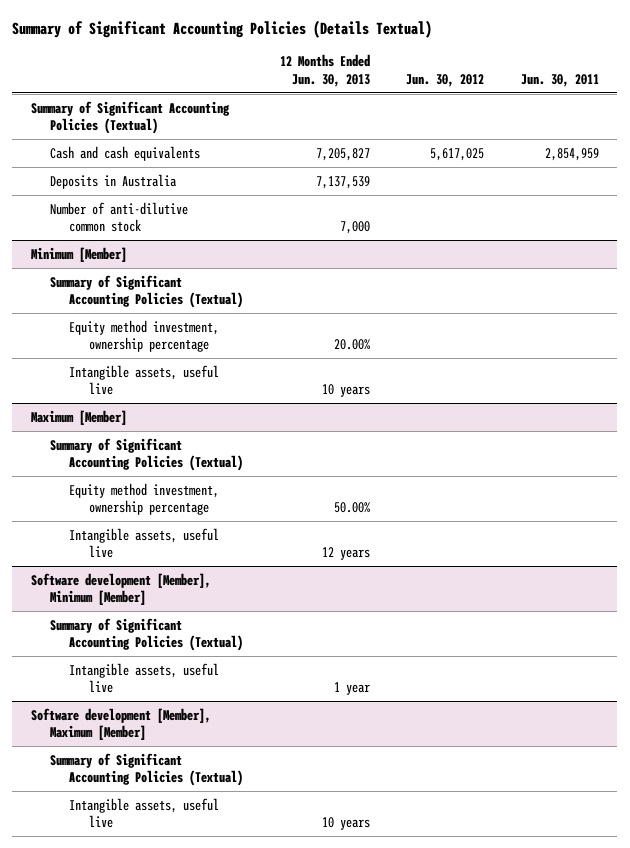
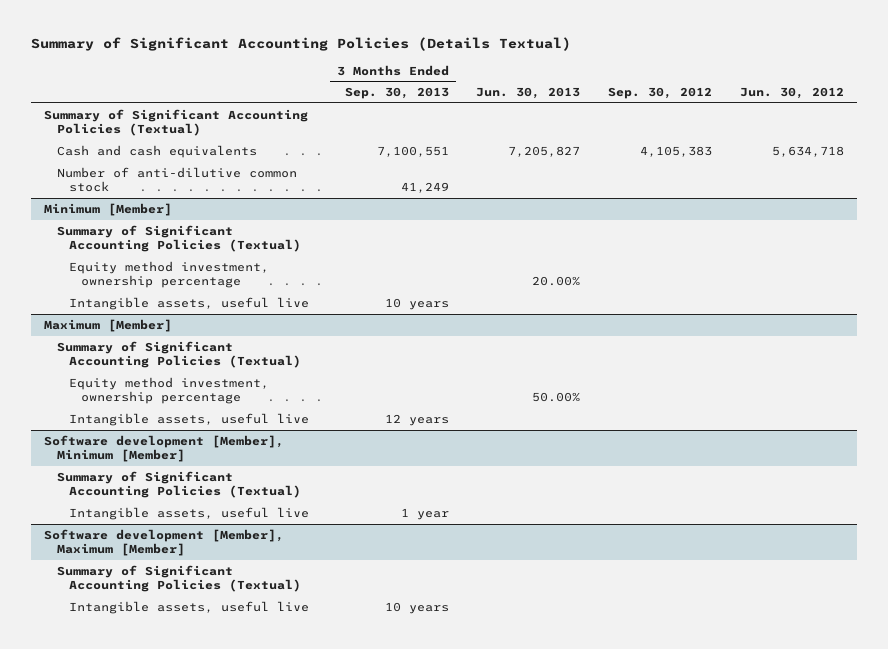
- | 12 Months Ended Jun. 30, 2013 | Jun. 30, 2012 | Jun. 30, 2011
+ | 3 Months Ended Sep. 30, 2013 | Jun. 30, 2013 | Sep. 30, 2012 | Jun. 30, 2012
- Cash and cash equivalents | 7,205,827 | 5,617,025 | 2,854,959
- Deposits in Australia | 7,137,539 | |
+ Cash and cash equivalents | 7,100,551 | 7,205,827 | 4,105,383 | 5,634,718

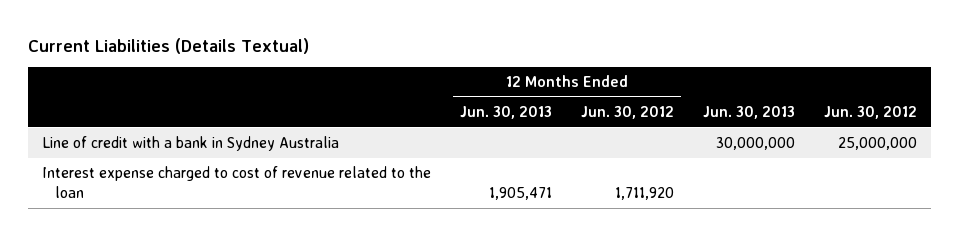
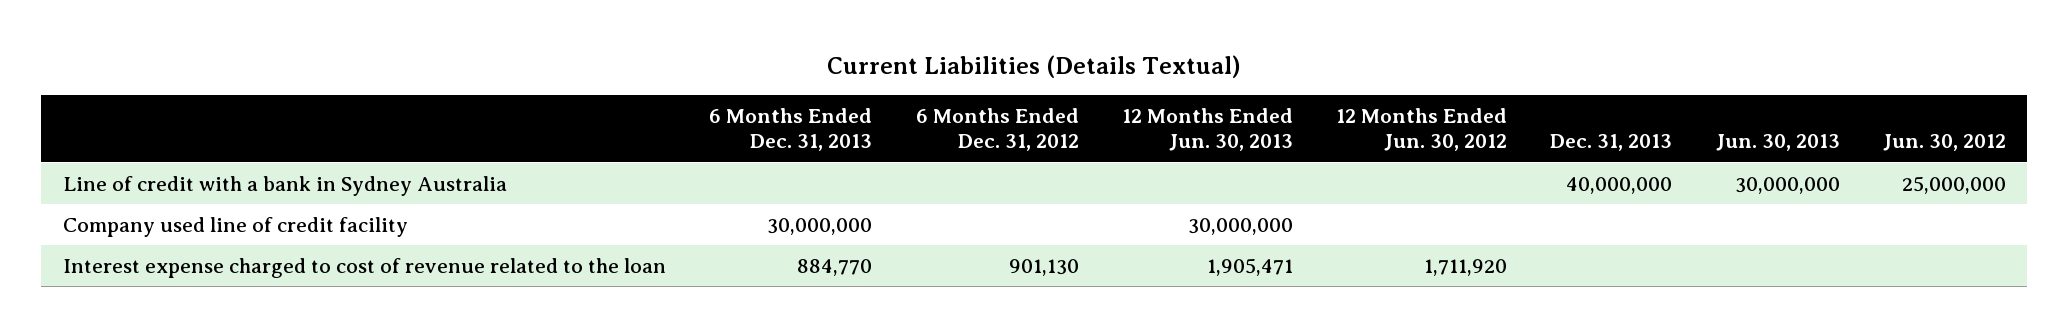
- | 12 Months Ended Jun. 30, 2013 | 12 Months Ended Jun. 30, 2012 | Jun. 30, 2013 | Jun. 30, 2012
+ | 6 Months Ended Dec. 31, 2013 | 6 Months Ended Dec. 31, 2012 | 12 Months Ended Jun. 30, 2013 | 12 Months Ended Jun. 30, 2012 | Dec. 31, 2013 | Jun. 30, 2013 | Jun. 30, 2012
+ Company used line of credit facility | 30,000,000 | | 30,000,000 | | | |

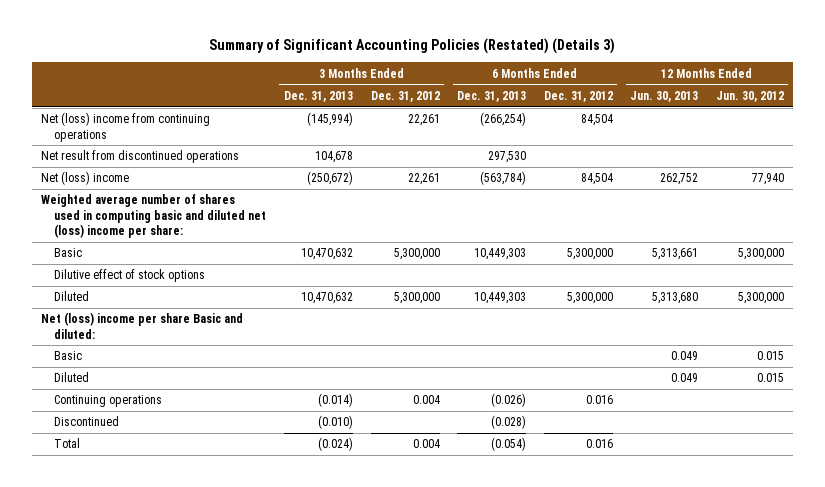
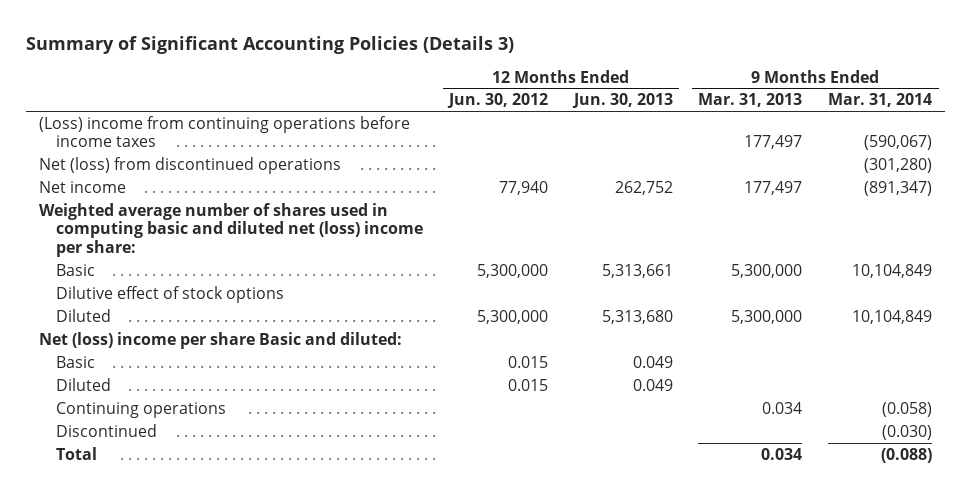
- Summary of Significant Accounting Policies (Restated) (Details 3)
+ Summary of Significant Accounting Policies (Details 3)
- | 3 Months Ended Dec. 31, 2013 | 3 Months Ended Dec. 31, 2012 | 6 Months Ended Dec. 31, 2013 | 6 Months Ended Dec. 31, 2012 | 12 Months Ended Jun. 30, 2013 | 12 Months Ended Jun. 30, 2012
+ | 12 Months Ended Jun. 30, 2012 | 12 Months Ended Jun. 30, 2013 | 9 Months Ended Mar. 31, 2013 | 9 Months Ended Mar. 31, 2014
- Net (loss) income from continuing operations | (145,994) | 22,261 | (266,254) | 84,504 | |
- Net result from discontinued operations | 104,678 | | 297,530 | | |
- Net (loss) income | (250,672) | 22,261 | (563,784) | 84,504 | 262,752 | 77,940
+ (Loss) income from continuing operations before income taxes | | | 177,497 | (590,067)
+ Net (loss) from discontinued operations | | | | (301,280)
+ Net income | 77,940 | 262,752 | 177,497 | (891,347)

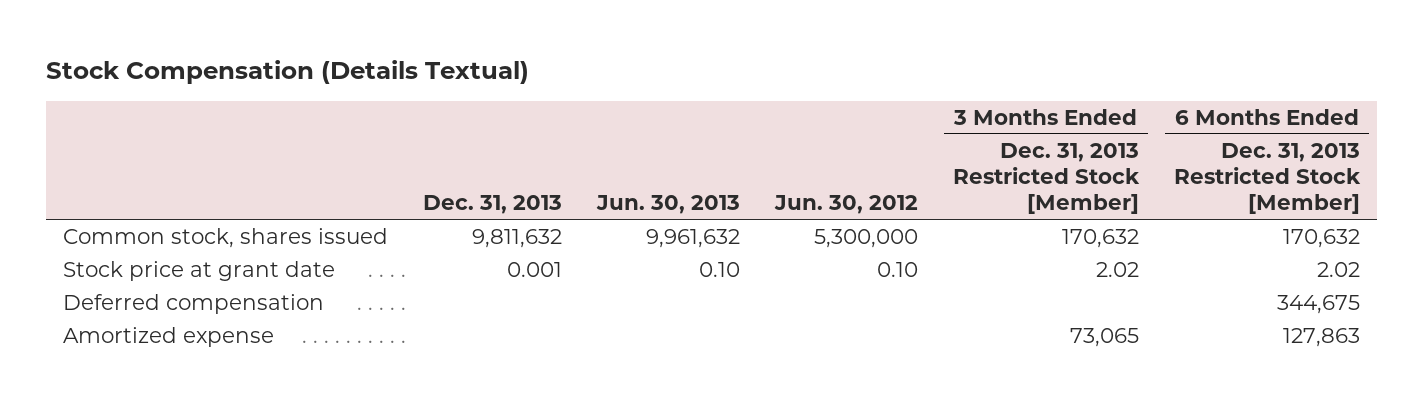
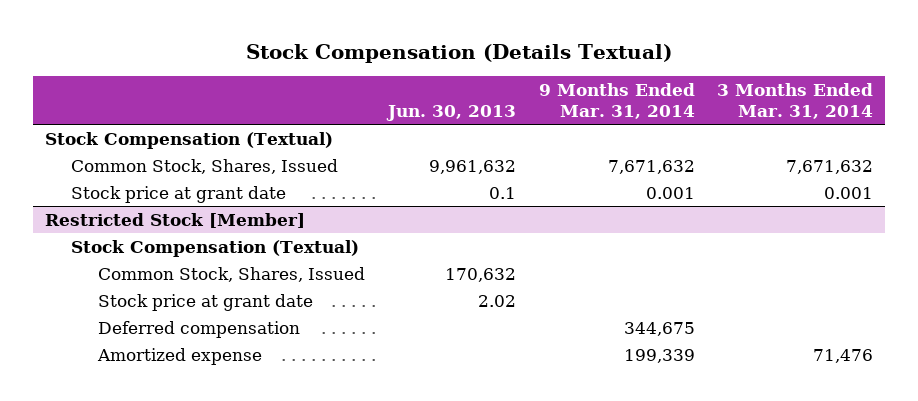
- | Dec. 31, 2013 | Jun. 30, 2013 | Jun. 30, 2012 | 3 Months Ended Dec. 31, 2013 Restricted Stock [Member] | 6 Months Ended Dec. 31, 2013 Restricted Stock [Member]
+ | Jun. 30, 2013 | 9 Months Ended Mar. 31, 2014 | 3 Months Ended Mar. 31, 2014
- Common stock, shares issued | 9,811,632 | 9,961,632 | 5,300,000 | 170,632 | 170,632
- Stock price at grant date | 0.001 | 0.10 | 0.10 | 2.02 | 2.02
- Deferred compensation | | | | | 344,675
- Amortized expense | | | | 73,065 | 127,863
+ Stock Compensation (Textual)
+ Common Stock, Shares, Issued | 9,961,632 | 7,671,632 | 7,671,632
+ Stock price at grant date | 0.1 | 0.001 | 0.001
+ Restricted Stock [Member]
+ Stock Compensation (Textual)
+ Common Stock, Shares, Issued | 170,632 | |
+ Stock price at grant date | 2.02 | |
+ Deferred compensation | | 344,675 |
+ Amortized expense | | 199,339 | 71,476

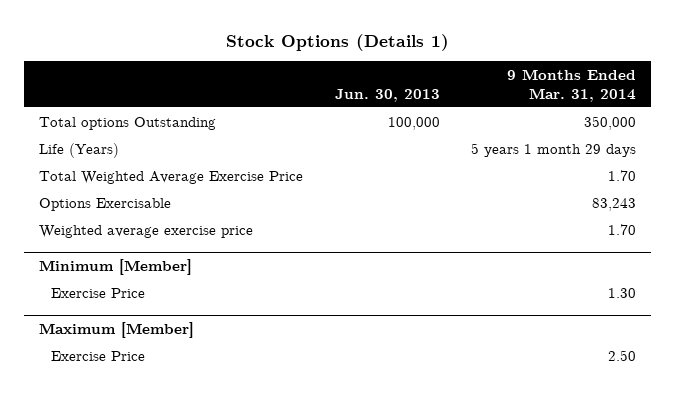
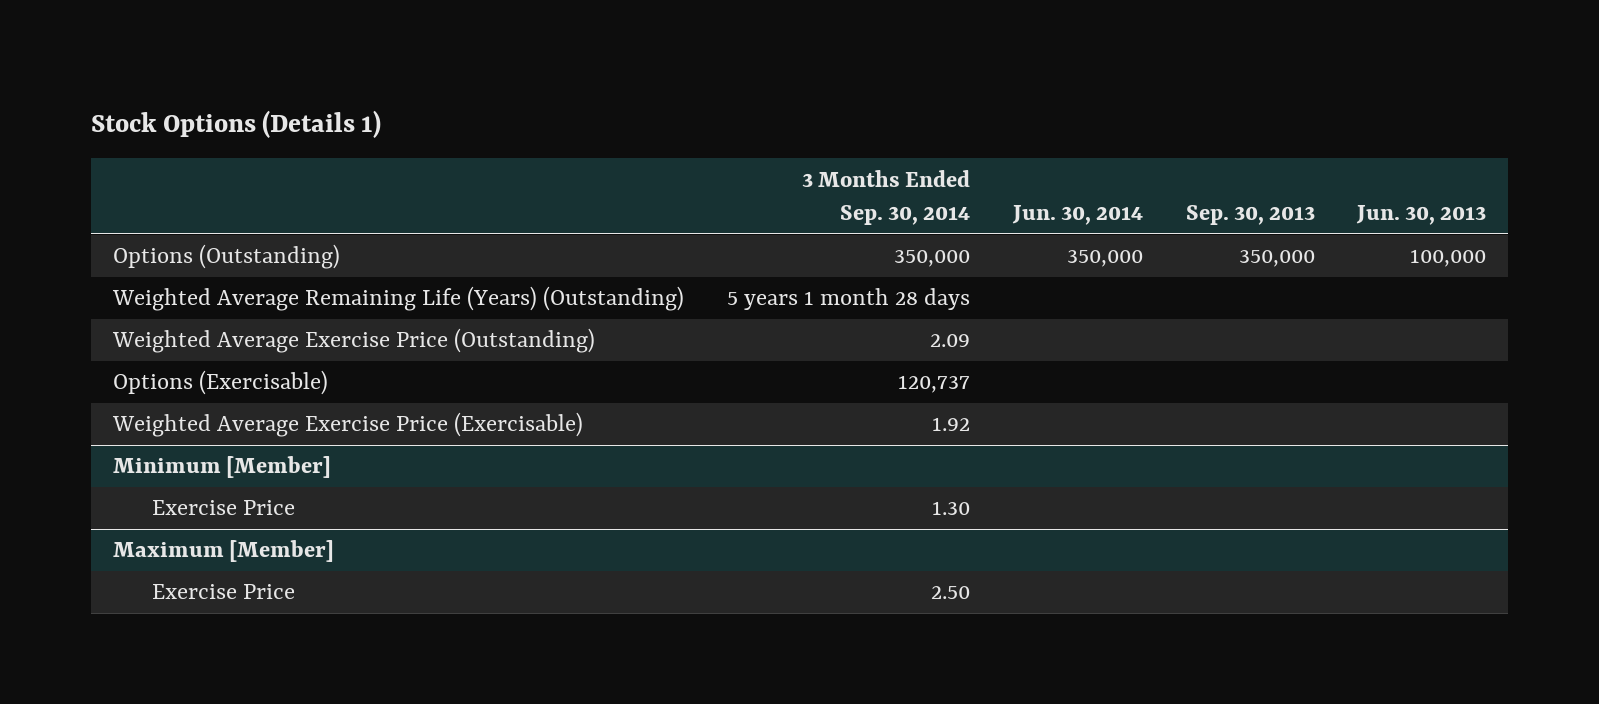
- | Jun. 30, 2013 | 9 Months Ended Mar. 31, 2014
+ | 3 Months Ended Sep. 30, 2014 | Jun. 30, 2014 | Sep. 30, 2013 | Jun. 30, 2013
- Total options Outstanding | 100,000 | 350,000
- Life (Years) | | 5 years 1 month 29 days
- Total Weighted Average Exercise Price | | 1.70
- Options Exercisable | | 83,243
- Weighted average exercise price | | 1.70
+ Options (Outstanding) | 350,000 | 350,000 | 350,000 | 100,000
+ Weighted Average Remaining Life (Years) (Outstanding) | 5 years 1 month 28 days | | |
+ Weighted Average Exercise Price (Outstanding) | 2.09 | | |
+ Options (Exercisable) | 120,737 | | |
+ Weighted Average Exercise Price (Exercisable) | 1.92 | | |

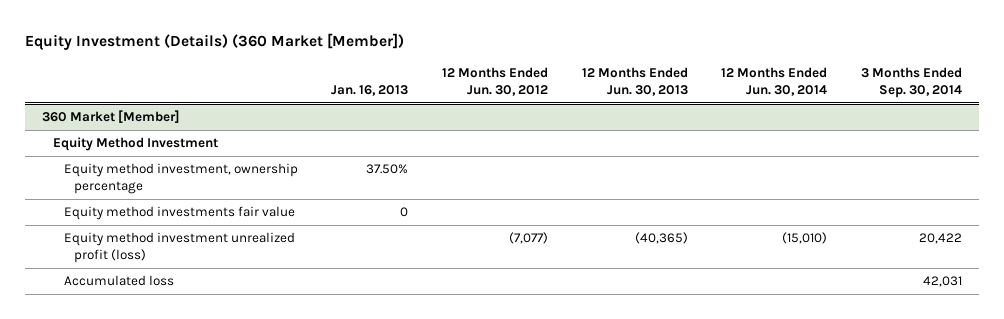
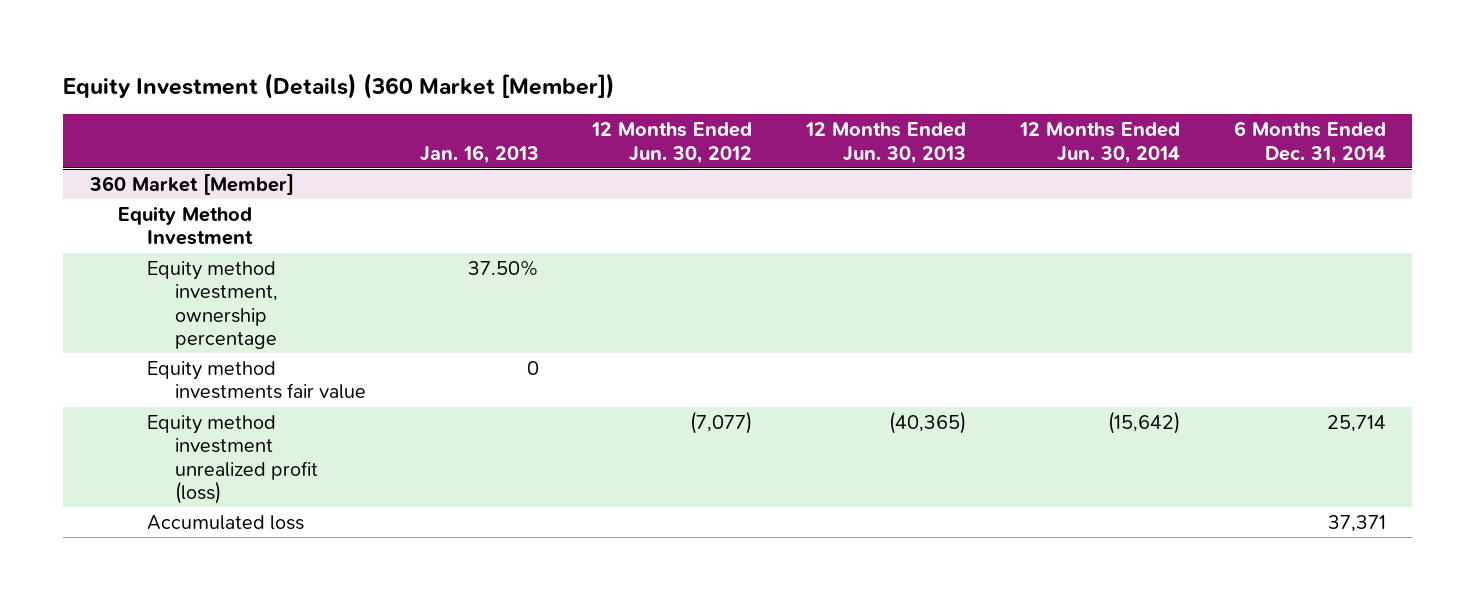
- | Jan. 16, 2013 | 12 Months Ended Jun. 30, 2012 | 12 Months Ended Jun. 30, 2013 | 12 Months Ended Jun. 30, 2014 | 3 Months Ended Sep. 30, 2014
+ | Jan. 16, 2013 | 12 Months Ended Jun. 30, 2012 | 12 Months Ended Jun. 30, 2013 | 12 Months Ended Jun. 30, 2014 | 6 Months Ended Dec. 31, 2014
@ 360 Market [Member]
- Equity method investment unrealized profit (loss) | | (7,077) | (40,365) | (15,010) | 20,422
+ Equity method investment unrealized profit (loss) | | (7,077) | (40,365) | (15,642) | 25,714

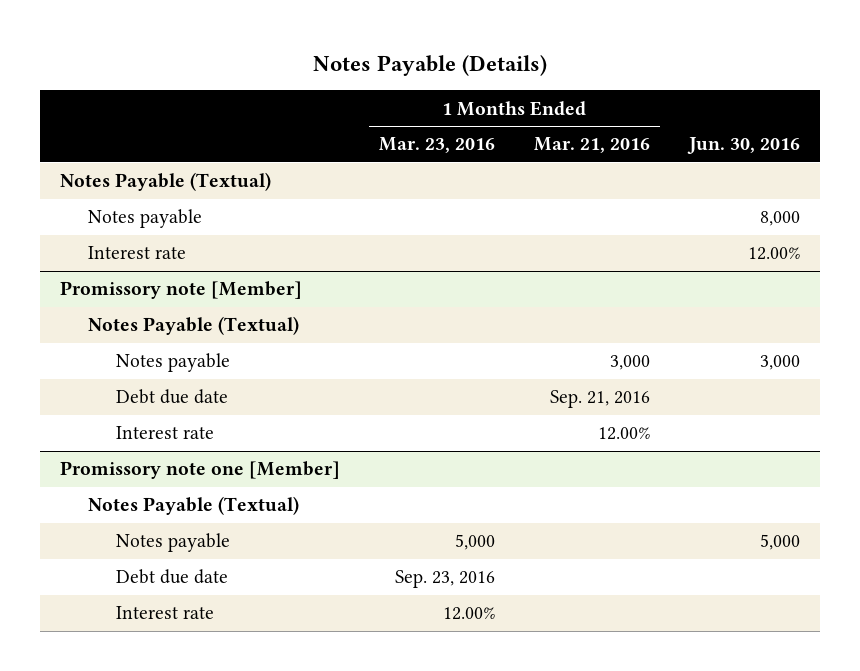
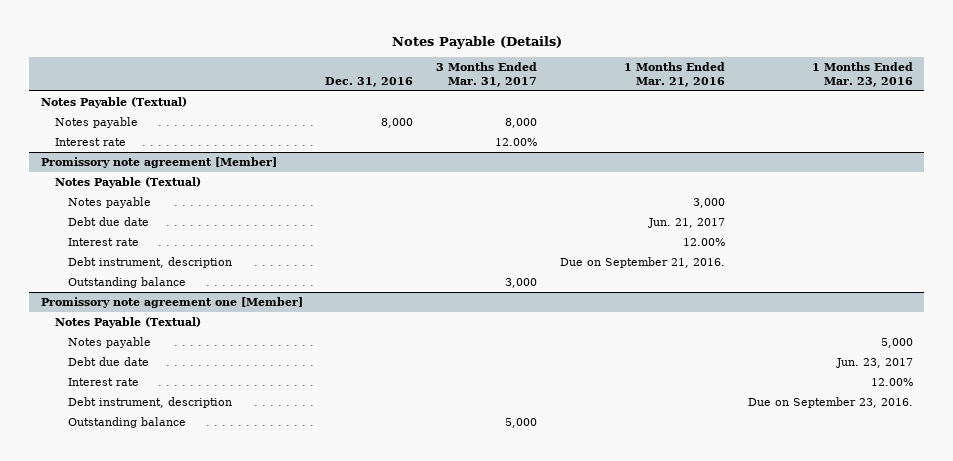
- | 1 Months Ended Mar. 23, 2016 | 1 Months Ended Mar. 21, 2016 | Jun. 30, 2016
+ | Dec. 31, 2016 | 3 Months Ended Mar. 31, 2017 | 1 Months Ended Mar. 21, 2016 | 1 Months Ended Mar. 23, 2016
- Promissory note [Member]
+ Promissory note agreement [Member]
- Debt due date | | Sep. 21, 2016 |
+ Debt due date | | | Jun. 21, 2017 |
- Promissory note one [Member]
+ Debt instrument, description | | | Due on September 21, 2016. |
+ Outstanding balance | | 3,000 | |
+ Promissory note agreement one [Member]
- Debt due date | Sep. 23, 2016 | |
+ Debt due date | | | | Jun. 23, 2017
+ Debt instrument, description | | | | Due on September 23, 2016.
+ Outstanding balance | | 5,000 | |

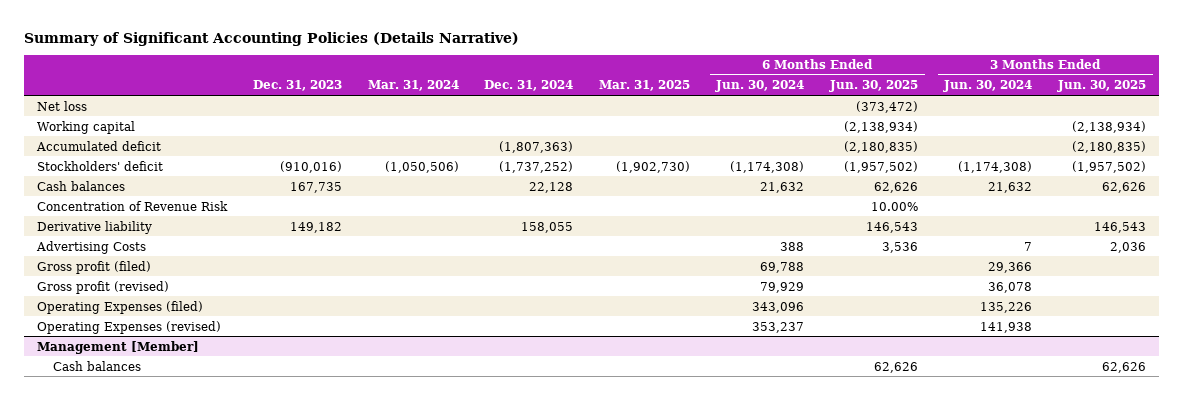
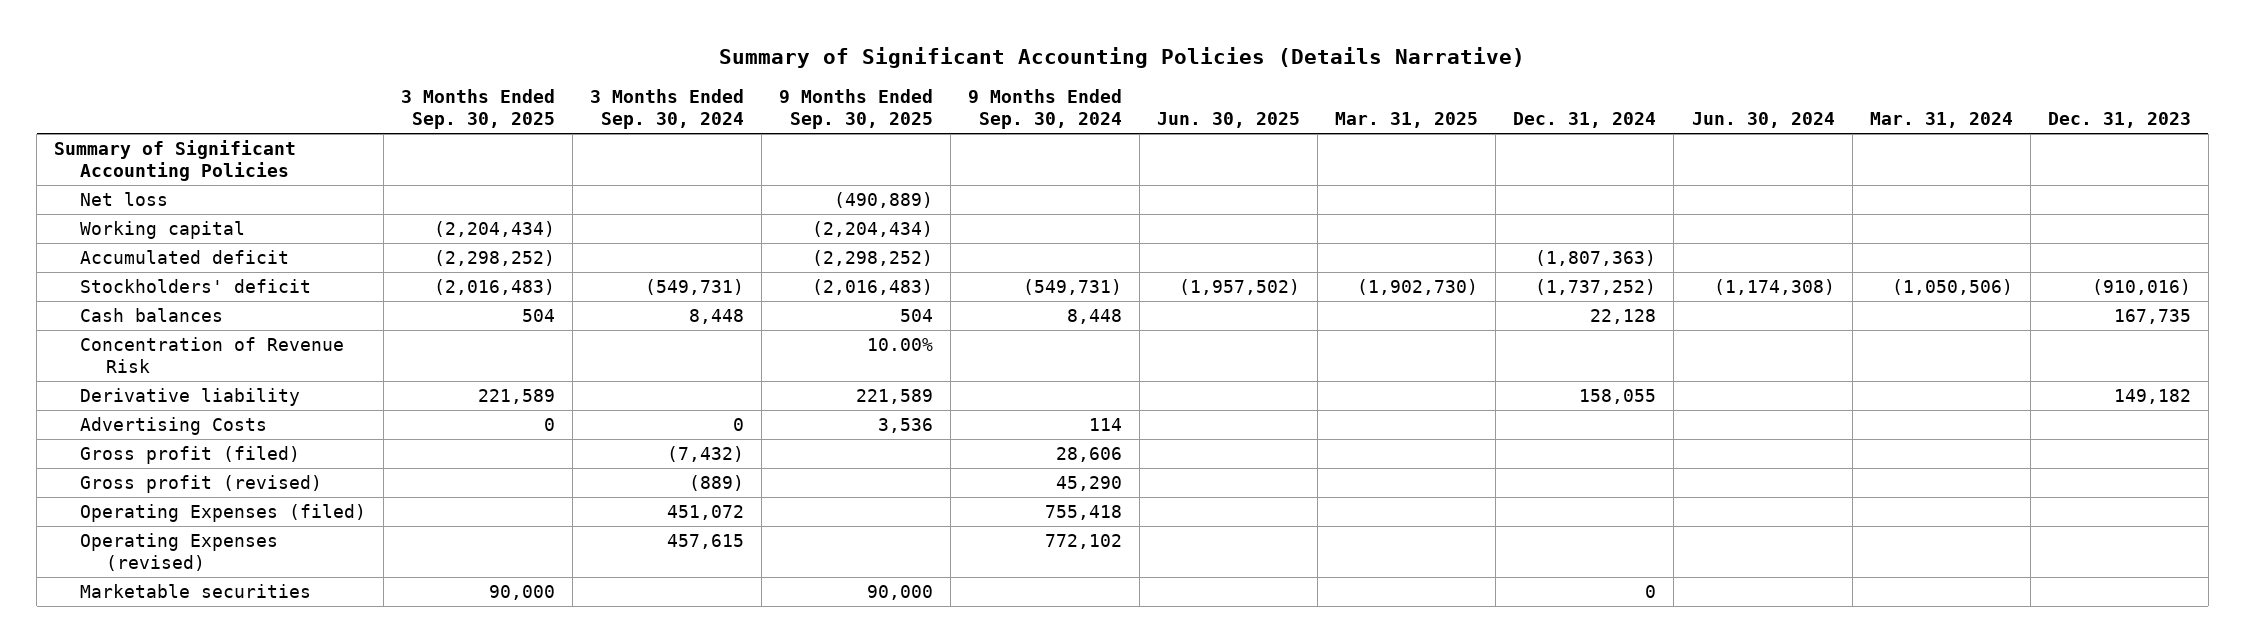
- | Dec. 31, 2023 | Mar. 31, 2024 | Dec. 31, 2024 | Mar. 31, 2025 | 6 Months Ended Jun. 30, 2024 | 6 Months Ended Jun. 30, 2025 | 3 Months Ended Jun. 30, 2024 | 3 Months Ended Jun. 30, 2025
+ | 3 Months Ended Sep. 30, 2025 | 3 Months Ended Sep. 30, 2024 | 9 Months Ended Sep. 30, 2025 | 9 Months Ended Sep. 30, 2024 | Jun. 30, 2025 | Mar. 31, 2025 | Dec. 31, 2024 | Jun. 30, 2024 | Mar. 31, 2024 | Dec. 31, 2023
+ Summary of Significant Accounting Policies
- Management [Member]
- Cash balances | | | | | | 62,626 | | 62,626
+ Marketable securities | 90,000 | | 90,000 | | | | 0 | | |

